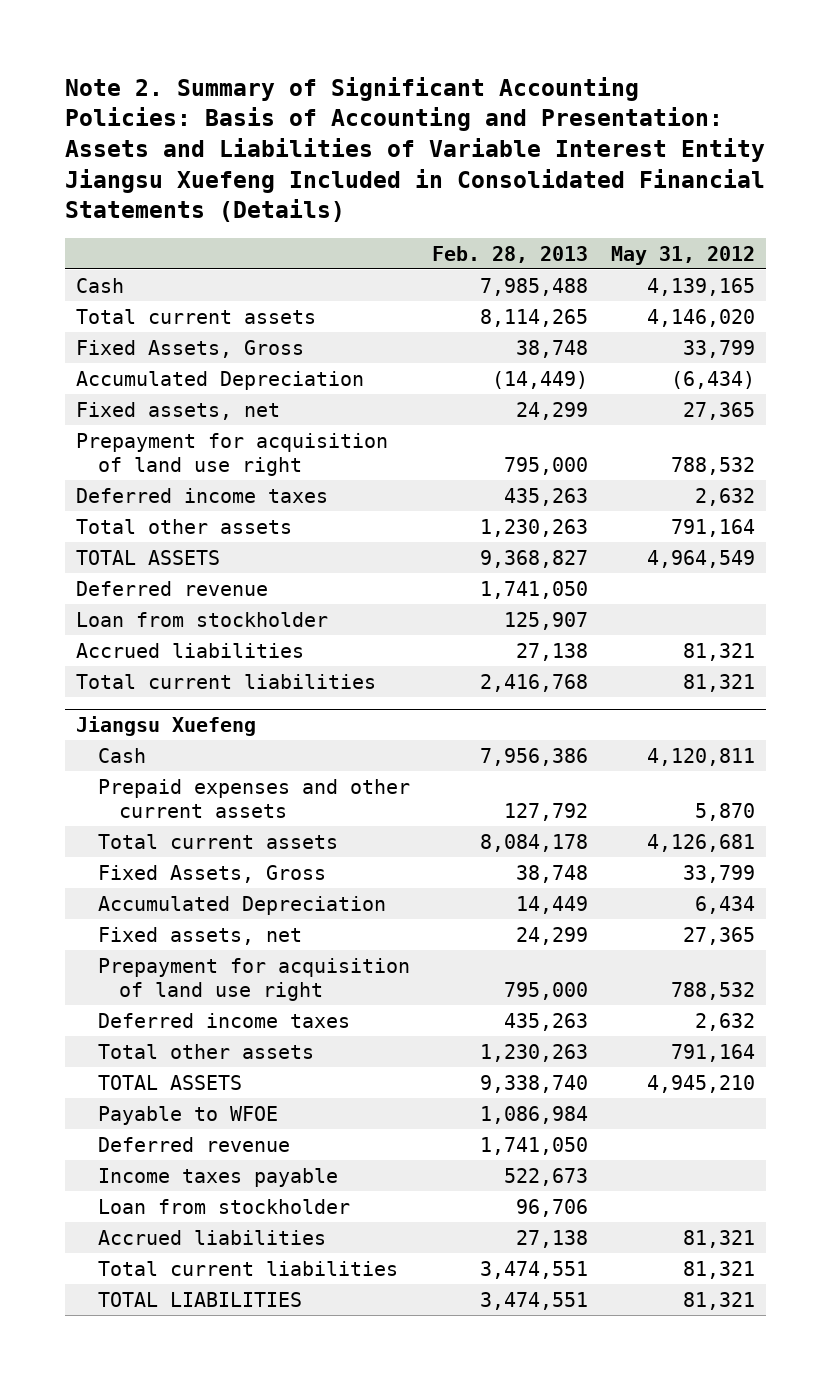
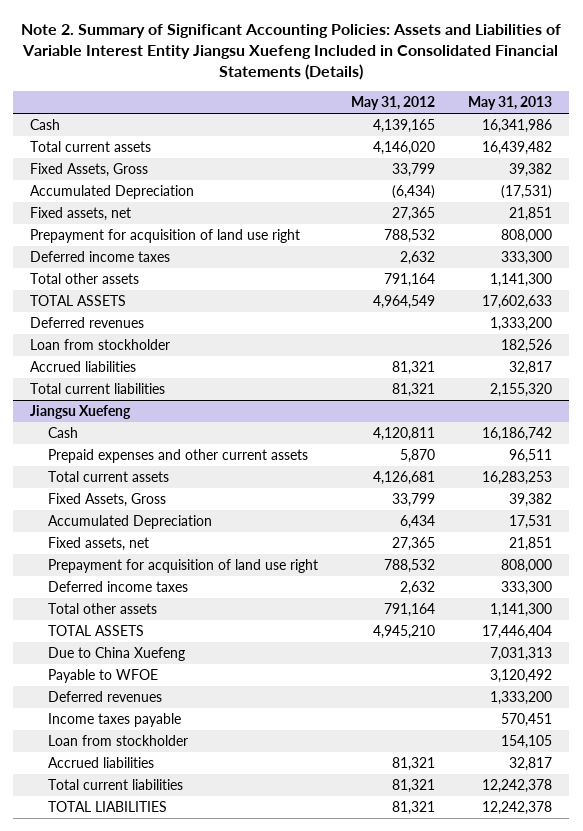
- Note 2. Summary of Significant Accounting Policies: Basis of Accounting and Presentation: Assets and Liabilities of Variable Interest Entity Jiangsu Xuefeng Included in Consolidated Financial Statements (Details)
+ Note 2. Summary of Significant Accounting Policies: Assets and Liabilities of Variable Interest Entity Jiangsu Xuefeng Included in Consolidated Financial Statements (Details)
- | Feb. 28, 2013 | May 31, 2012
+ | May 31, 2012 | May 31, 2013
- Deferred revenue | 1,741,050 |
+ Deferred revenues | | 1,333,200
@ Jiangsu Xuefeng
+ Due to China Xuefeng | | 7,031,313
- Deferred revenue | 1,741,050 |
+ Deferred revenues | | 1,333,200

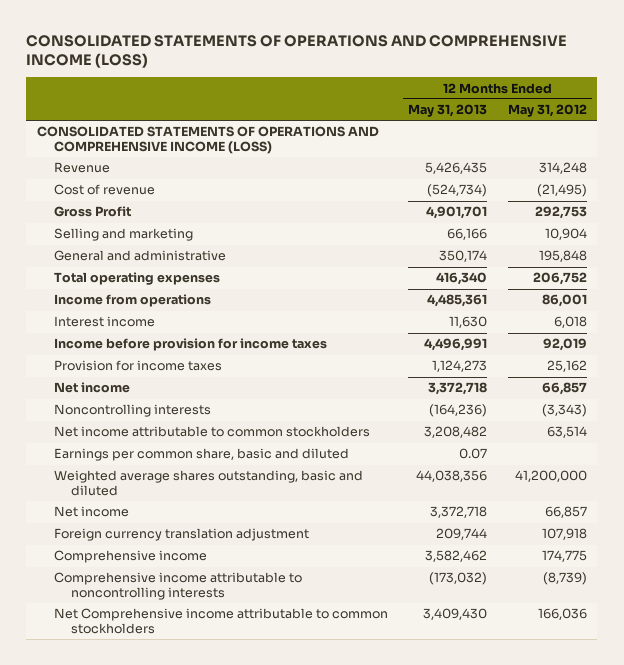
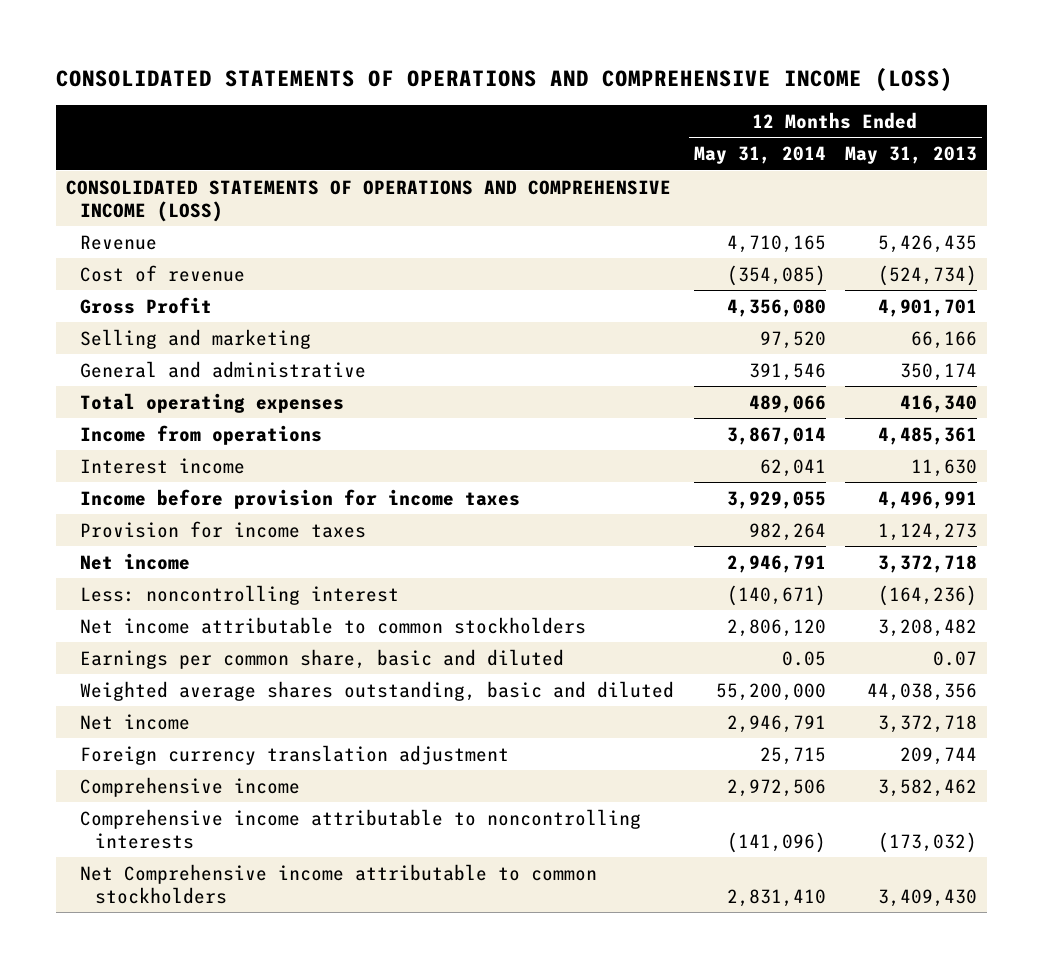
- | 12 Months Ended May 31, 2013 | 12 Months Ended May 31, 2012
+ | 12 Months Ended May 31, 2014 | 12 Months Ended May 31, 2013
- Noncontrolling interests | (164,236) | (3,343)
+ Less: noncontrolling interest | (140,671) | (164,236)

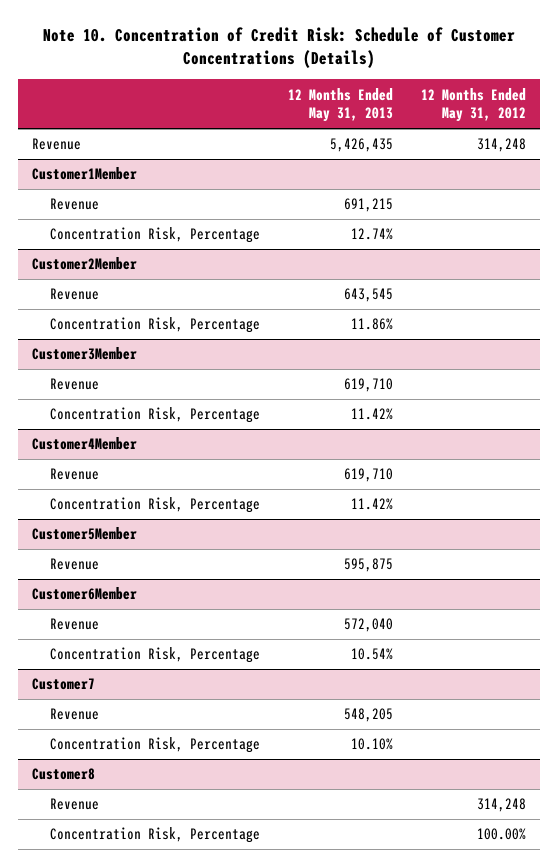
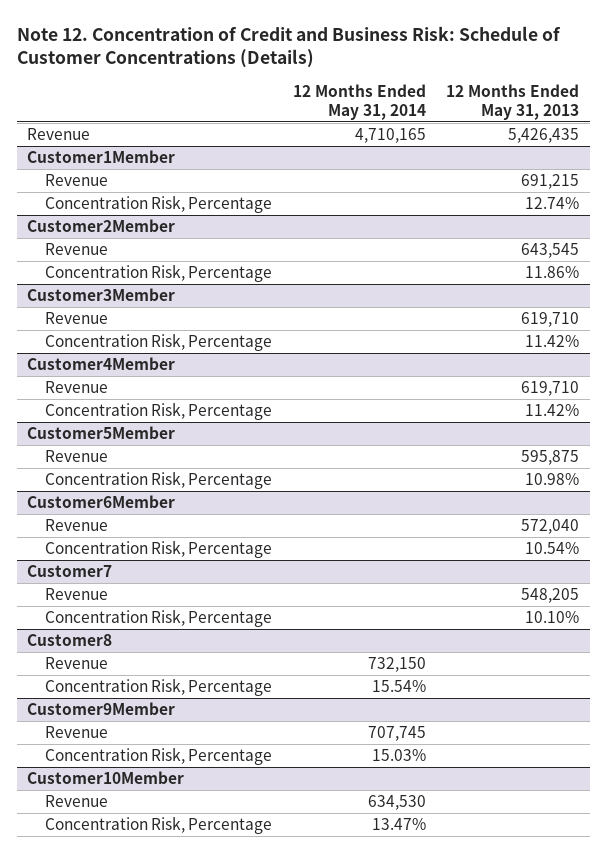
- Note 10. Concentration of Credit Risk: Schedule of Customer Concentrations (Details)
+ Note 12. Concentration of Credit and Business Risk: Schedule of Customer Concentrations (Details)
- | 12 Months Ended May 31, 2013 | 12 Months Ended May 31, 2012
+ | 12 Months Ended May 31, 2014 | 12 Months Ended May 31, 2013
@ Customer5Member
+ Concentration Risk, Percentage | | 10.98%
+ Customer9Member
+ Revenue | 707,745 |
+ Concentration Risk, Percentage | 15.03% |
+ Customer10Member
+ Revenue | 634,530 |
+ Concentration Risk, Percentage | 13.47% |

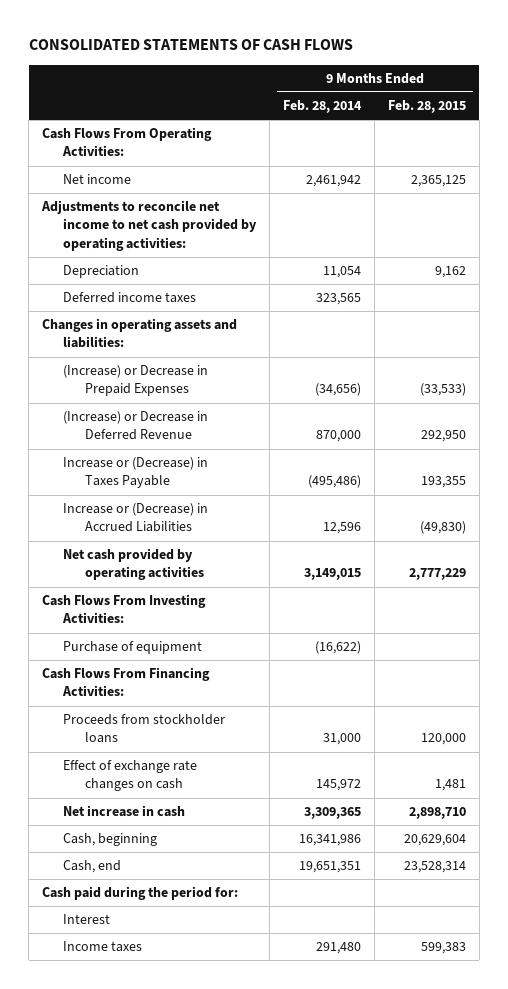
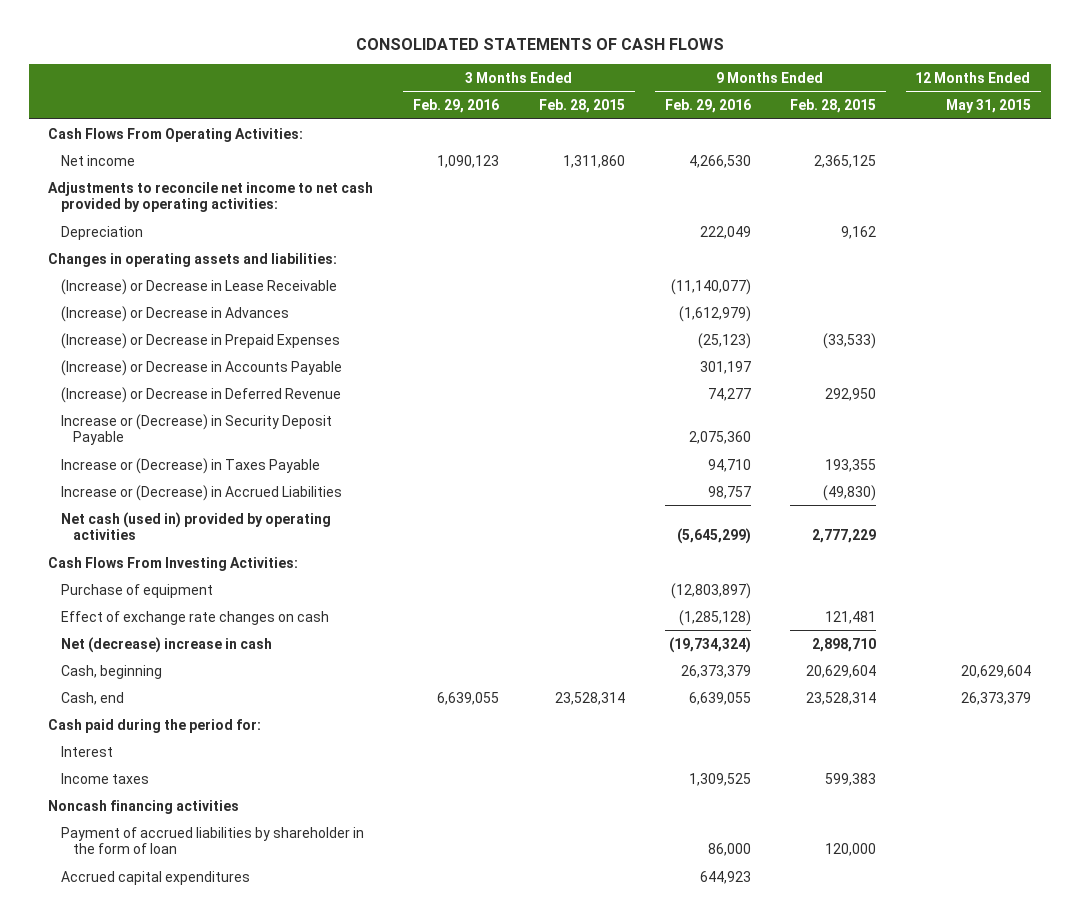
- | 9 Months Ended Feb. 28, 2014 | 9 Months Ended Feb. 28, 2015
+ | 3 Months Ended Feb. 29, 2016 | 3 Months Ended Feb. 28, 2015 | 9 Months Ended Feb. 29, 2016 | 9 Months Ended Feb. 28, 2015 | 12 Months Ended May 31, 2015
- Deferred income taxes | 323,565 |
+ (Increase) or Decrease in Lease Receivable | | | (11,140,077) | |
+ (Increase) or Decrease in Advances | | | (1,612,979) | |
+ (Increase) or Decrease in Accounts Payable | | | 301,197 | |
+ Increase or (Decrease) in Security Deposit Payable | | | 2,075,360 | |
- Net cash provided by operating activities | 3,149,015 | 2,777,229
+ Net cash (used in) provided by operating activities | | | (5,645,299) | 2,777,229 |
- Cash Flows From Financing Activities:
- Proceeds from stockholder loans | 31,000 | 120,000
- Effect of exchange rate changes on cash | 145,972 | 1,481
- Net increase in cash | 3,309,365 | 2,898,710
+ Effect of exchange rate changes on cash | | | (1,285,128) | 121,481 |
+ Net (decrease) increase in cash | | | (19,734,324) | 2,898,710 |
+ Noncash financing activities
+ Payment of accrued liabilities by shareholder in the form of loan | | | 86,000 | 120,000 |
+ Accrued capital expenditures | | | 644,923 | |

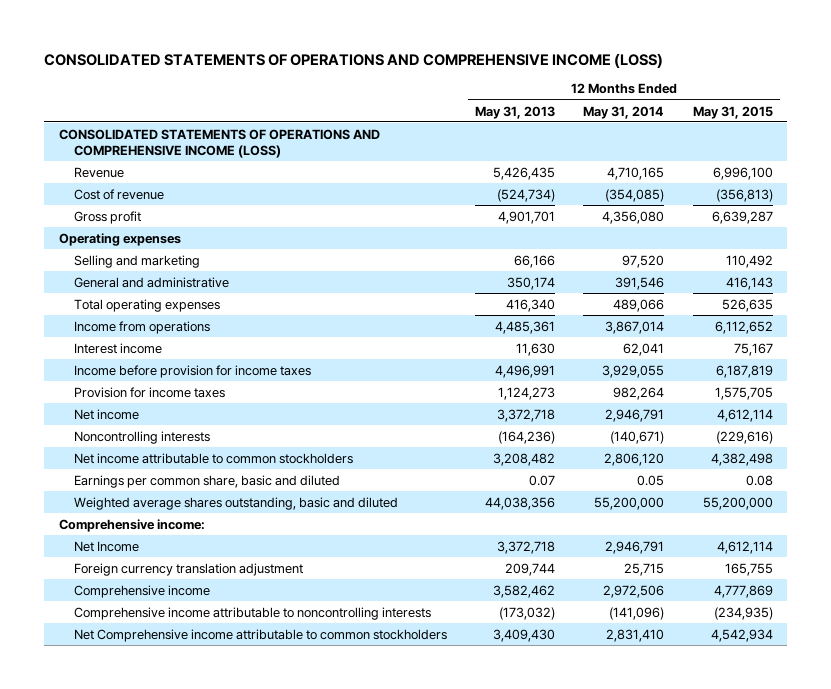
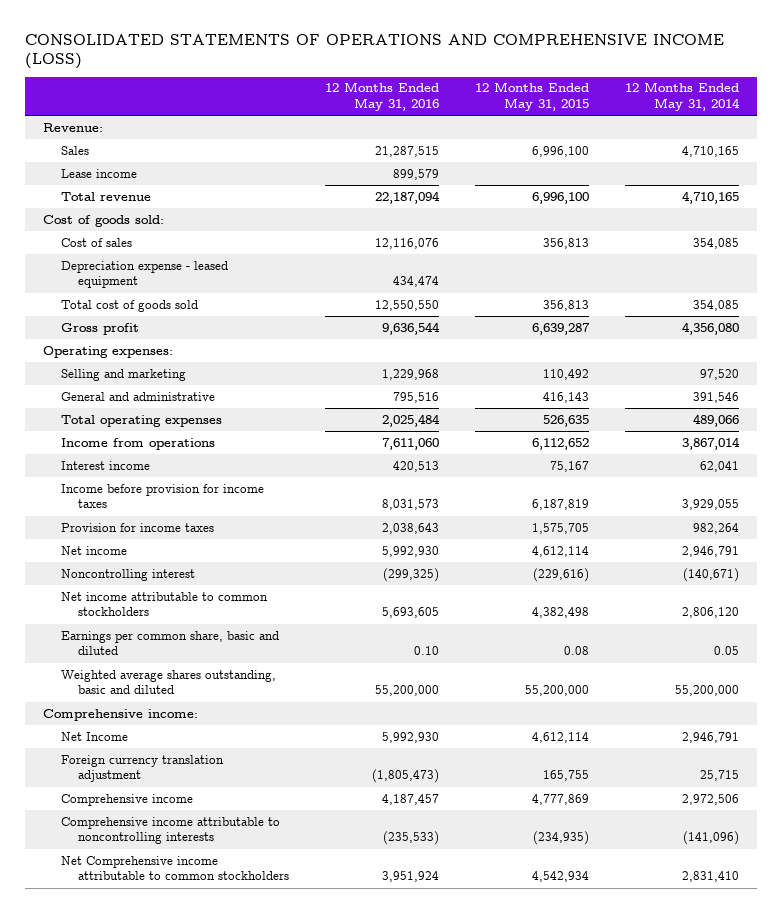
- | 12 Months Ended May 31, 2013 | 12 Months Ended May 31, 2014 | 12 Months Ended May 31, 2015
+ | 12 Months Ended May 31, 2016 | 12 Months Ended May 31, 2015 | 12 Months Ended May 31, 2014
- CONSOLIDATED STATEMENTS OF OPERATIONS AND COMPREHENSIVE INCOME (LOSS)
- Revenue | 5,426,435 | 4,710,165 | 6,996,100
- Cost of revenue | (524,734) | (354,085) | (356,813)
+ Revenue:
+ Sales | 21,287,515 | 6,996,100 | 4,710,165
+ Lease income | 899,579 | |
+ Total revenue | 22,187,094 | 6,996,100 | 4,710,165
+ Cost of goods sold:
+ Cost of sales | 12,116,076 | 356,813 | 354,085
+ Depreciation expense - leased equipment | 434,474 | |
+ Total cost of goods sold | 12,550,550 | 356,813 | 354,085
- Operating expenses
+ Operating expenses:
- Noncontrolling interests | (164,236) | (140,671) | (229,616)
+ Noncontrolling interest | (299,325) | (229,616) | (140,671)

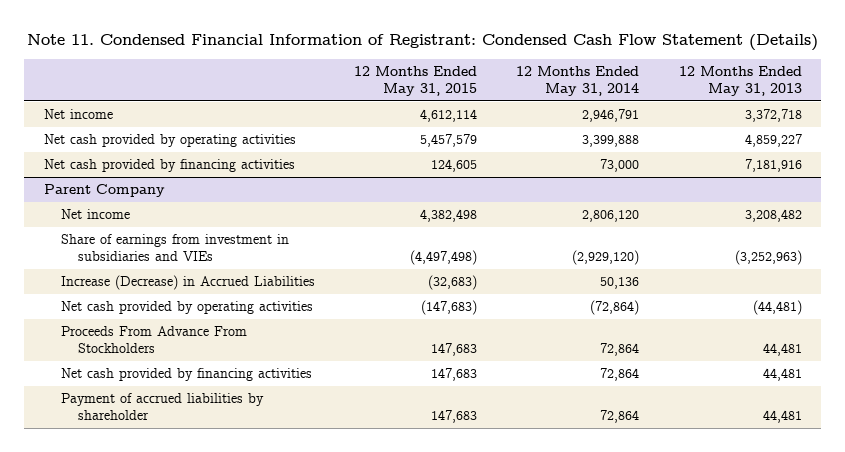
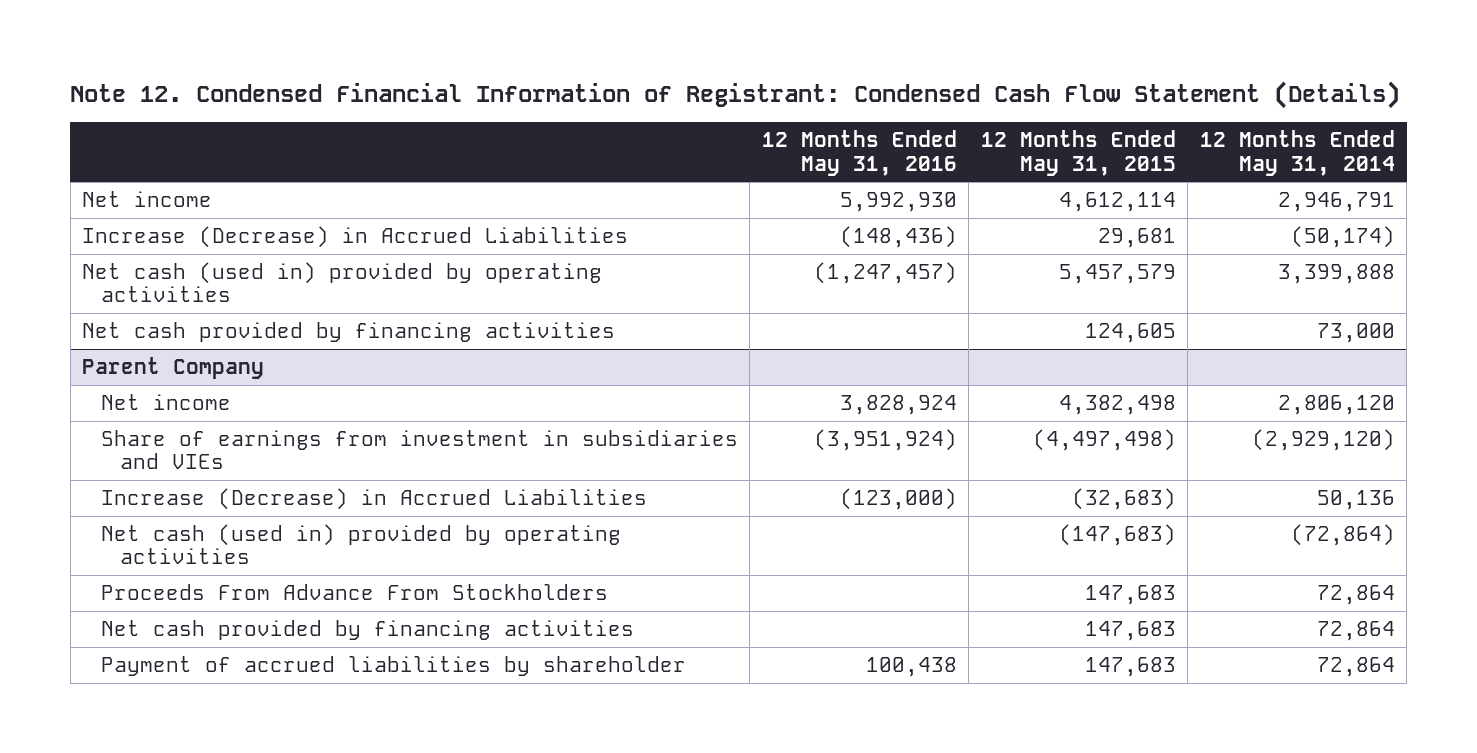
- Note 11. Condensed Financial Information of Registrant: Condensed Cash Flow Statement (Details)
+ Note 12. Condensed Financial Information of Registrant: Condensed Cash Flow Statement (Details)
- | 12 Months Ended May 31, 2015 | 12 Months Ended May 31, 2014 | 12 Months Ended May 31, 2013
+ | 12 Months Ended May 31, 2016 | 12 Months Ended May 31, 2015 | 12 Months Ended May 31, 2014
- Net cash provided by operating activities | 5,457,579 | 3,399,888 | 4,859,227
+ Increase (Decrease) in Accrued Liabilities | (148,436) | 29,681 | (50,174)
+ Net cash (used in) provided by operating activities | (1,247,457) | 5,457,579 | 3,399,888
@ Parent Company
- Net cash provided by operating activities | (147,683) | (72,864) | (44,481)
+ Net cash (used in) provided by operating activities | | (147,683) | (72,864)

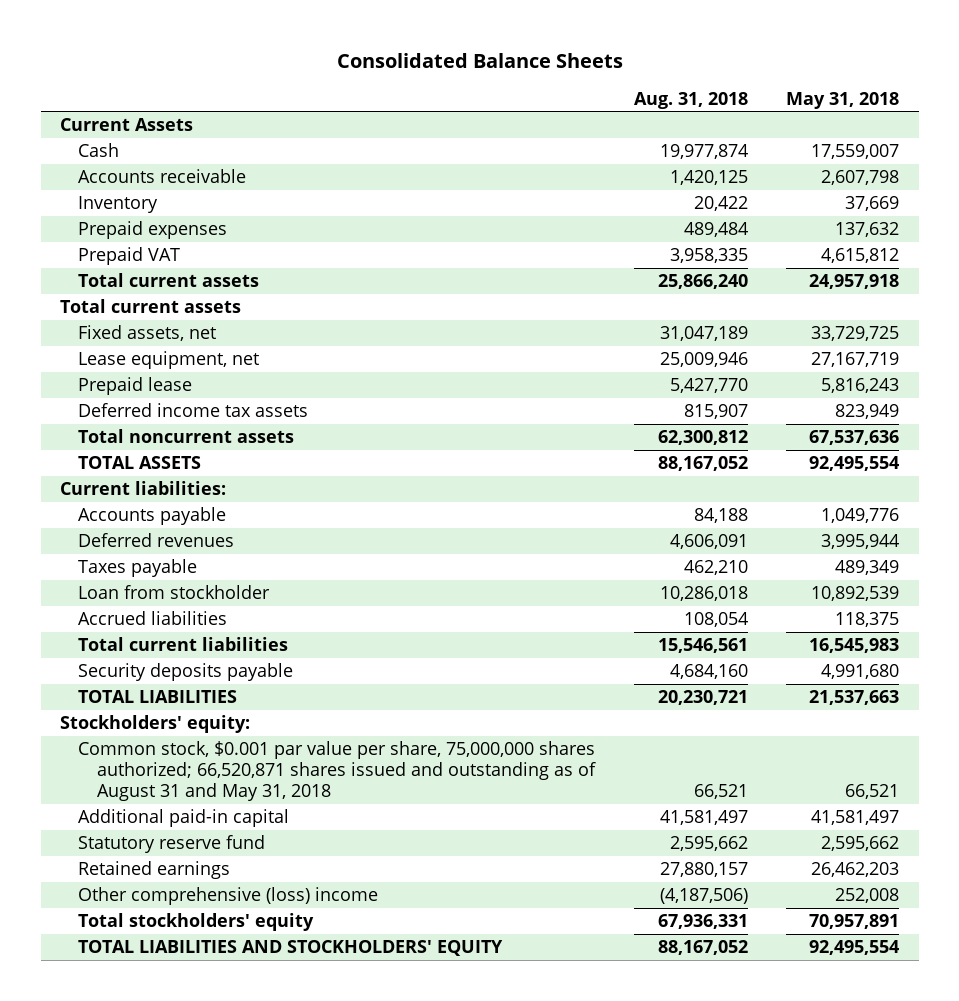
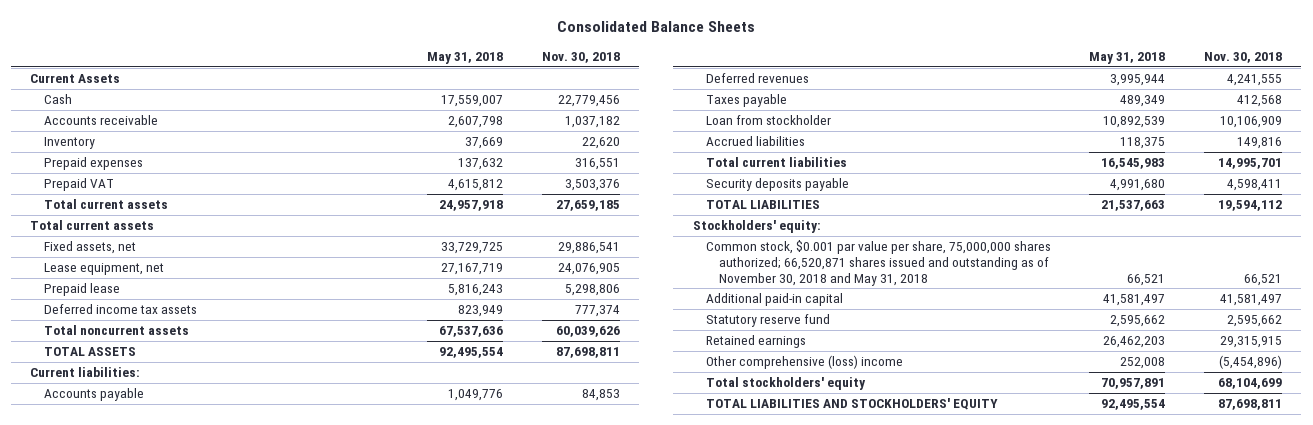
- | Aug. 31, 2018 | May 31, 2018
+ | May 31, 2018 | Nov. 30, 2018
- Common stock, $0.001 par value per share, 75,000,000 shares authorized; 66,520,871 shares issued and outstanding as of August 31 and May 31, 2018 | 66,521 | 66,521
+ Common stock, $0.001 par value per share, 75,000,000 shares authorized; 66,520,871 shares issued and outstanding as of November 30, 2018 and May 31, 2018 | 66,521 | 66,521

